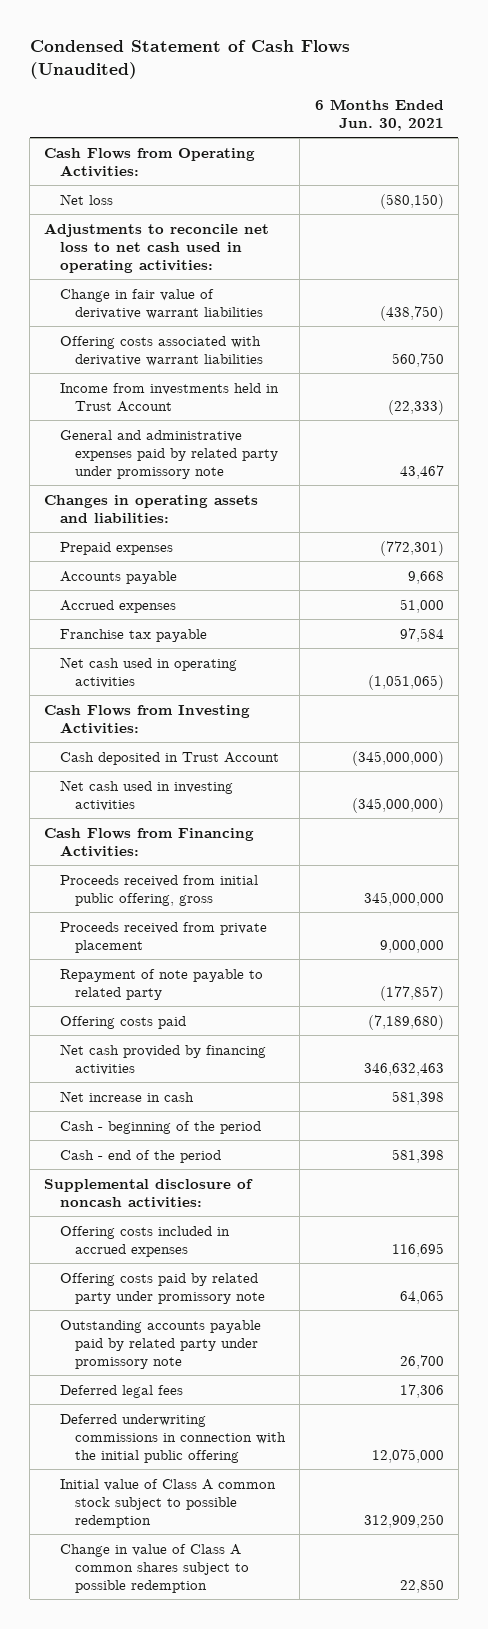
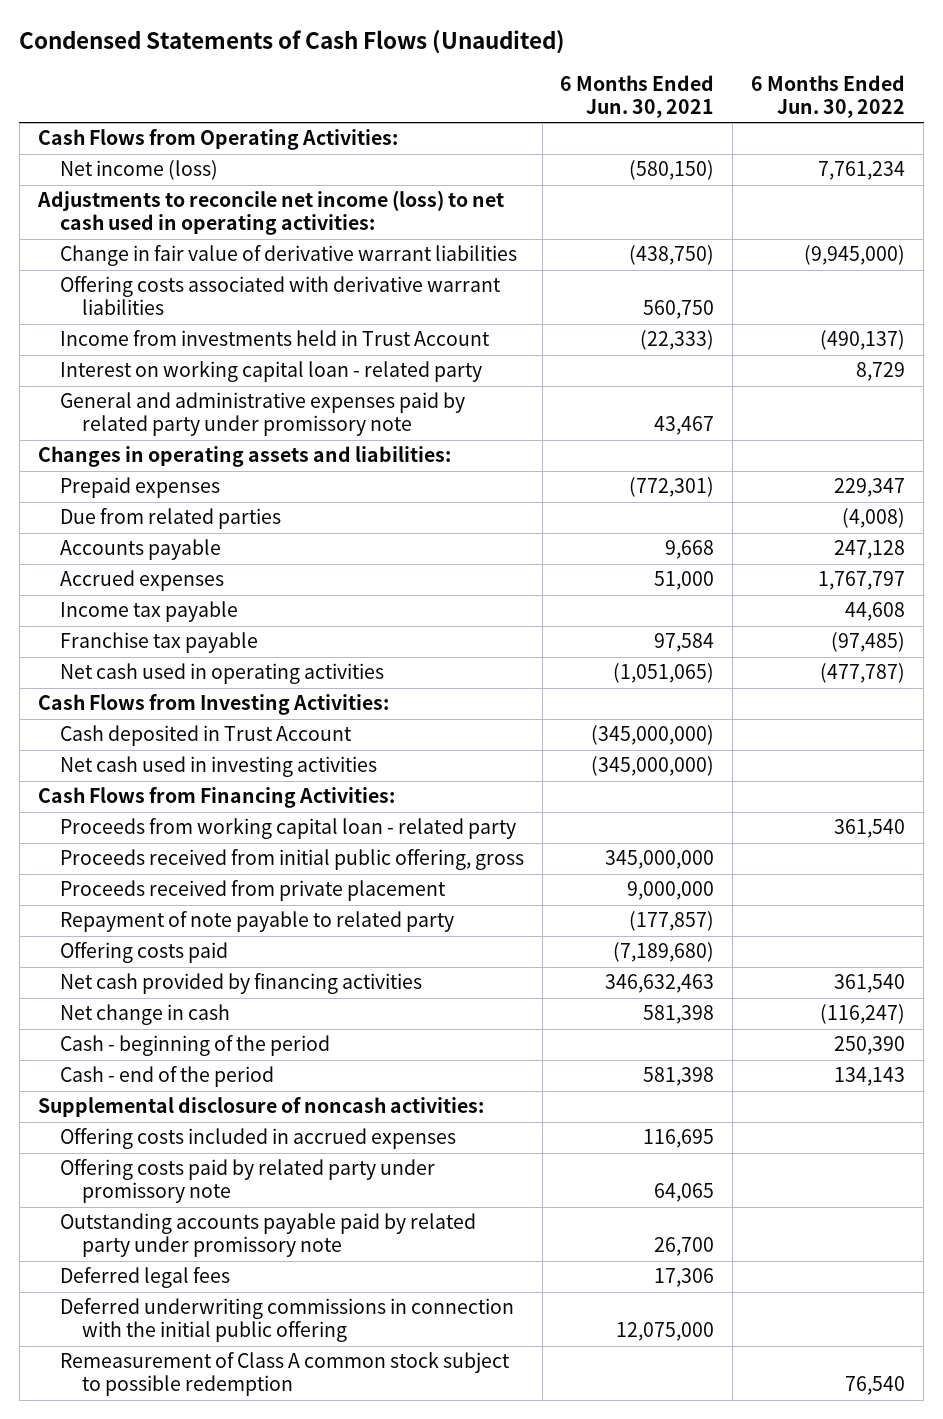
- Condensed Statement of Cash Flows (Unaudited)
+ Condensed Statements of Cash Flows (Unaudited)
- | 6 Months Ended Jun. 30, 2021
+ | 6 Months Ended Jun. 30, 2021 | 6 Months Ended Jun. 30, 2022
- Net loss | (580,150)
- Adjustments to reconcile net loss to net cash used in operating activities:
+ Net income (loss) | (580,150) | 7,761,234
+ Adjustments to reconcile net income (loss) to net cash used in operating activities:
+ Interest on working capital loan - related party | | 8,729
+ Due from related parties | | (4,008)
+ Income tax payable | | 44,608
+ Proceeds from working capital loan - related party | | 361,540
- Net increase in cash | 581,398
+ Net change in cash | 581,398 | (116,247)
- Initial value of Class A common stock subject to possible redemption | 312,909,250
- Change in value of Class A common shares subject to possible redemption | 22,850
+ Remeasurement of Class A common stock subject to possible redemption | | 76,540

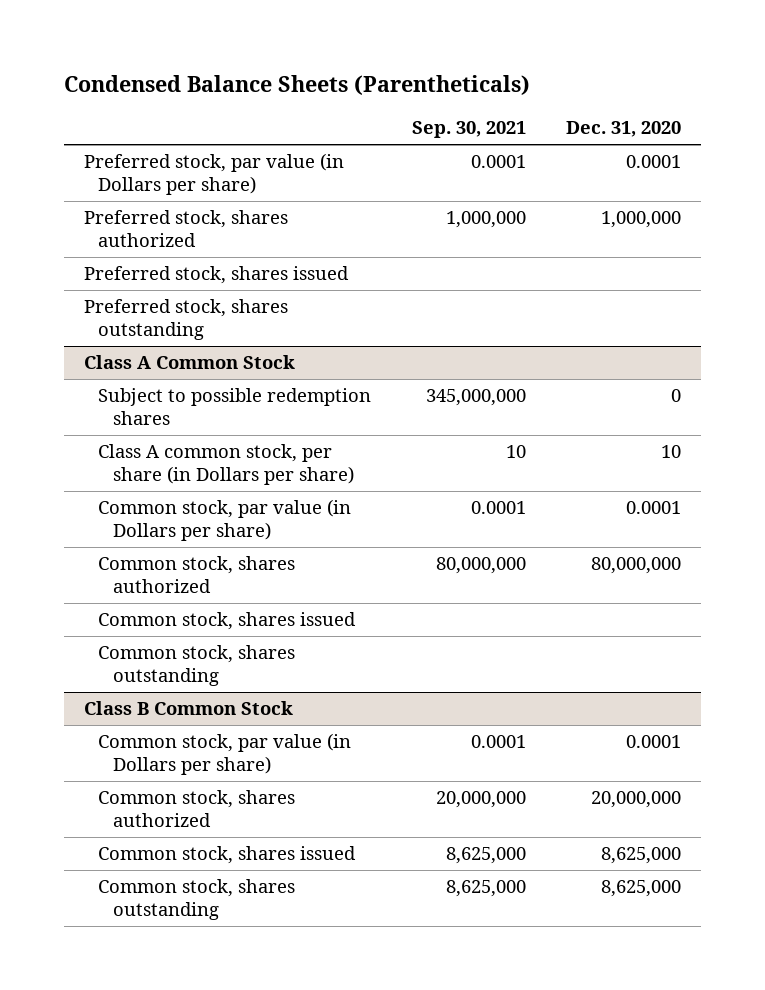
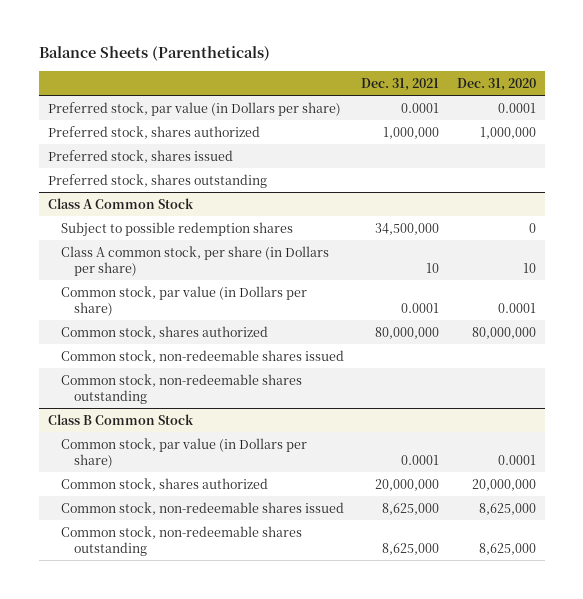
- Condensed Balance Sheets (Parentheticals)
+ Balance Sheets (Parentheticals)
- | Sep. 30, 2021 | Dec. 31, 2020
+ | Dec. 31, 2021 | Dec. 31, 2020
@ Class A Common Stock
- Common stock, shares issued
- Common stock, shares outstanding
+ Common stock, non-redeemable shares issued
+ Common stock, non-redeemable shares outstanding
@ Class B Common Stock
- Common stock, shares issued | 8,625,000 | 8,625,000
- Common stock, shares outstanding | 8,625,000 | 8,625,000
+ Common stock, non-redeemable shares issued | 8,625,000 | 8,625,000
+ Common stock, non-redeemable shares outstanding | 8,625,000 | 8,625,000

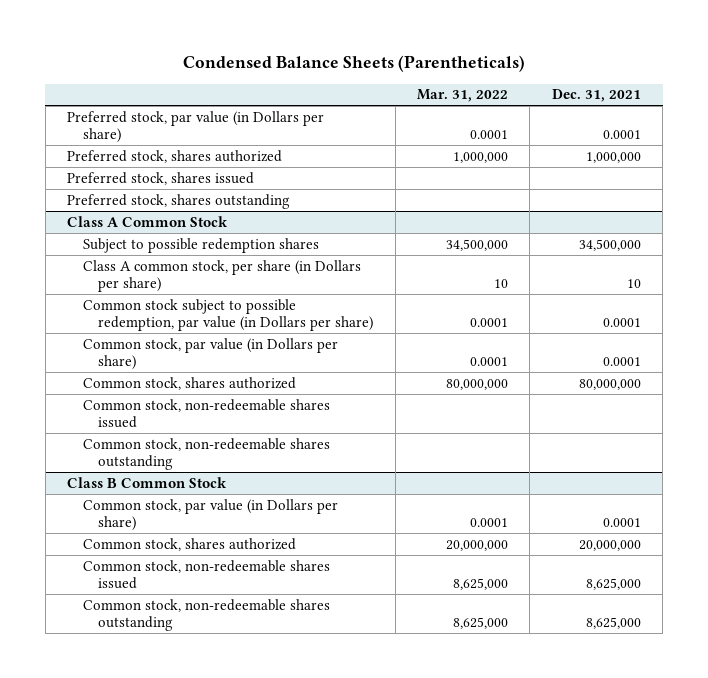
- Balance Sheets (Parentheticals)
+ Condensed Balance Sheets (Parentheticals)
- | Dec. 31, 2021 | Dec. 31, 2020
+ | Mar. 31, 2022 | Dec. 31, 2021
@ Class A Common Stock
+ Common stock subject to possible redemption, par value (in Dollars per share) | 0.0001 | 0.0001

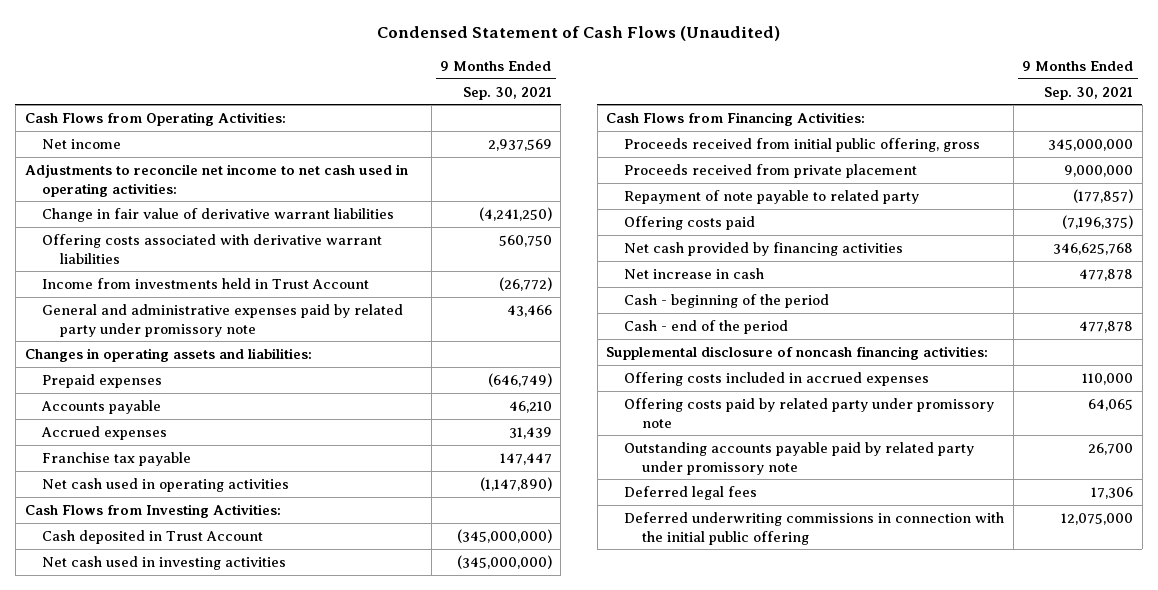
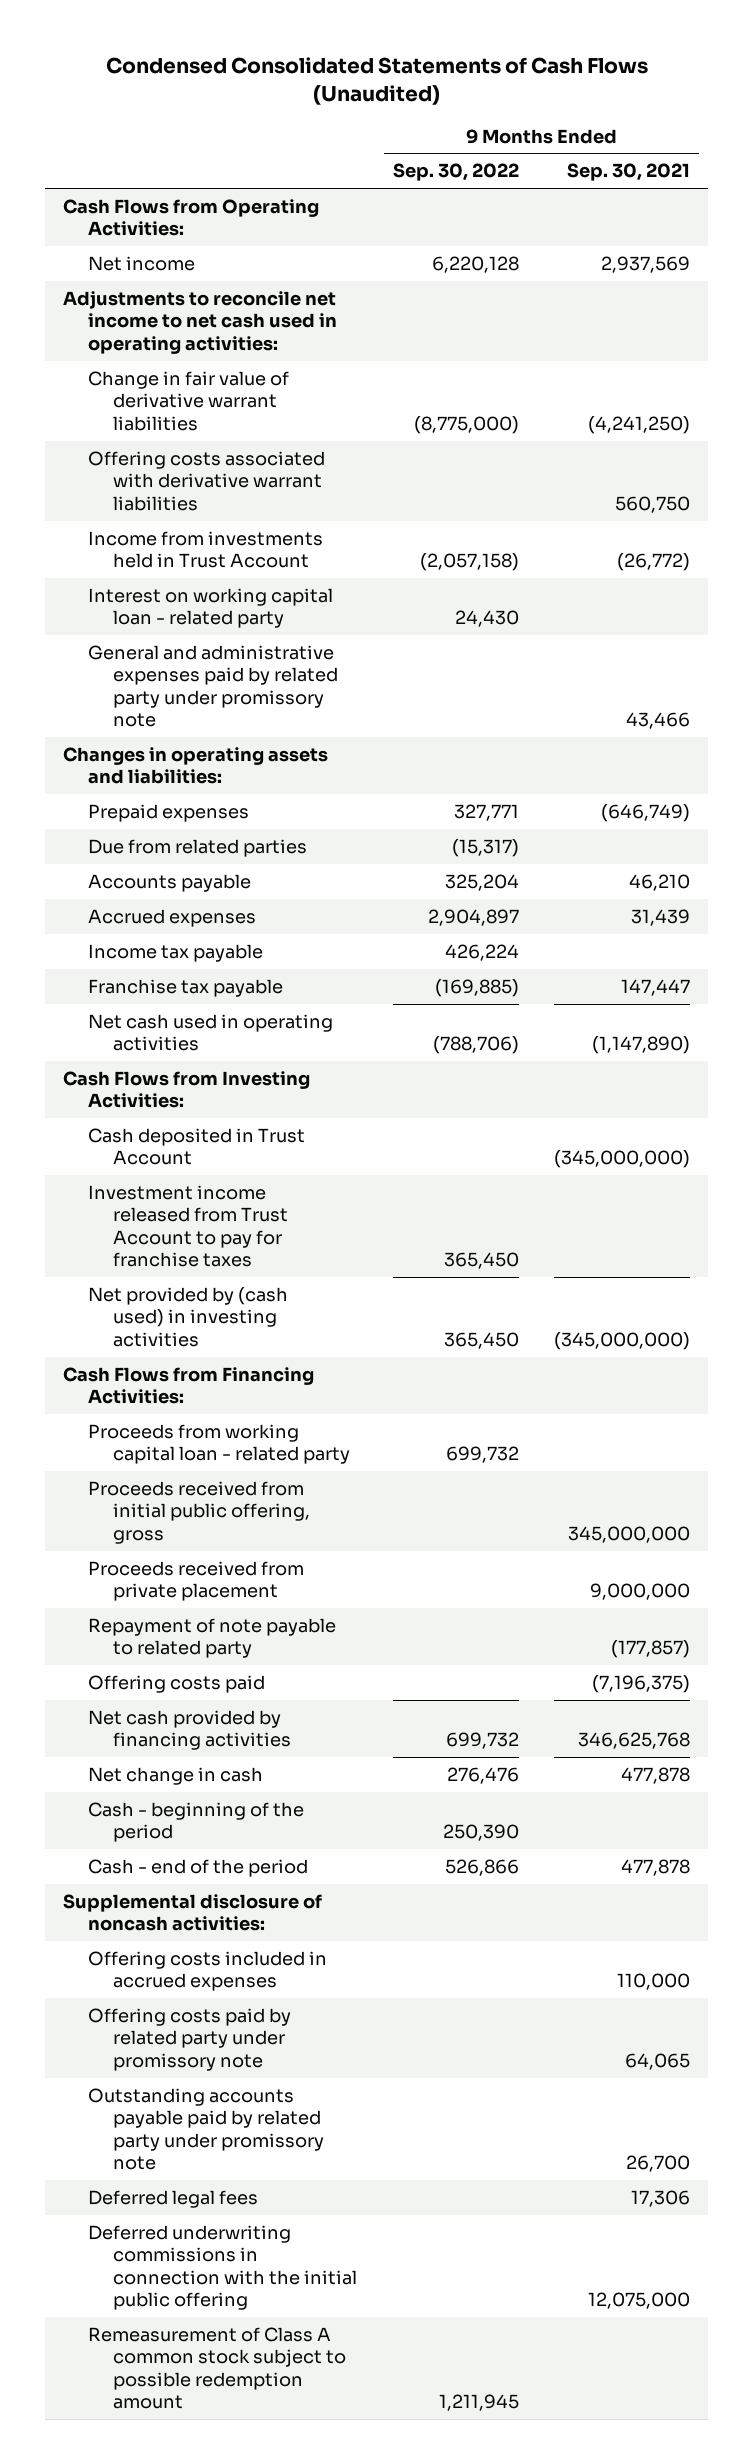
- Condensed Statement of Cash Flows (Unaudited)
+ Condensed Consolidated Statements of Cash Flows (Unaudited)
- | 9 Months Ended Sep. 30, 2021
+ | 9 Months Ended Sep. 30, 2022 | 9 Months Ended Sep. 30, 2021
+ Interest on working capital loan - related party | 24,430 |
+ Due from related parties | (15,317) |
+ Income tax payable | 426,224 |
- Net cash used in investing activities | (345,000,000)
+ Investment income released from Trust Account to pay for franchise taxes | 365,450 |
+ Net provided by (cash used) in investing activities | 365,450 | (345,000,000)
+ Proceeds from working capital loan - related party | 699,732 |
- Net increase in cash | 477,878
+ Net change in cash | 276,476 | 477,878
- Supplemental disclosure of noncash financing activities:
+ Supplemental disclosure of noncash activities:
+ Remeasurement of Class A common stock subject to possible redemption amount | 1,211,945 |

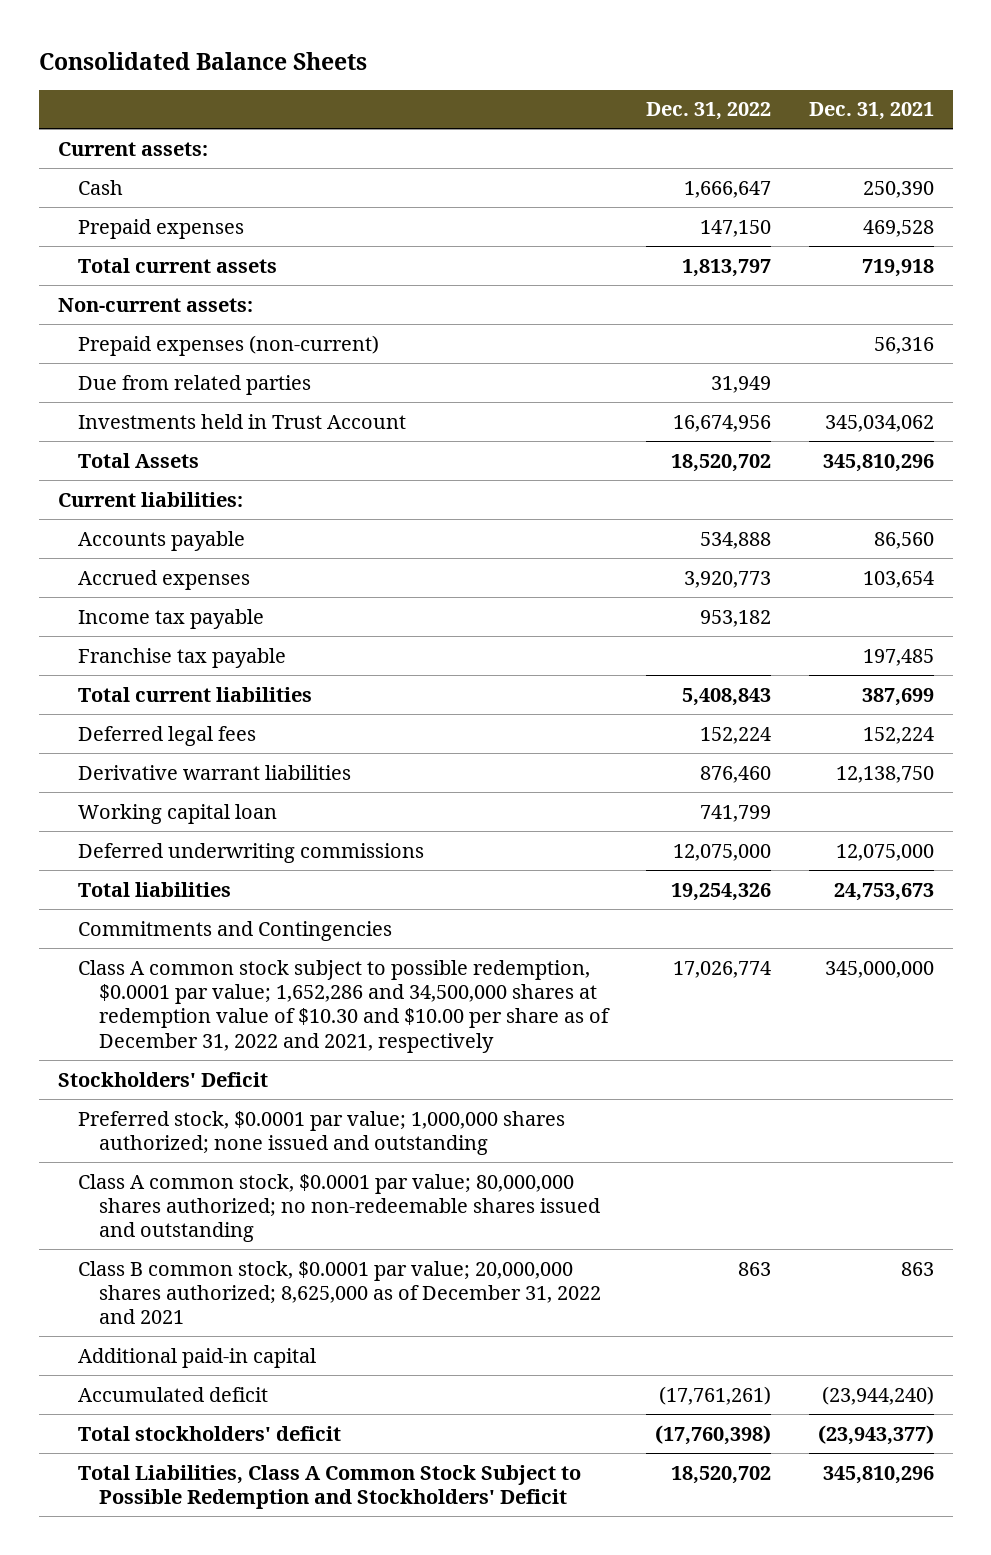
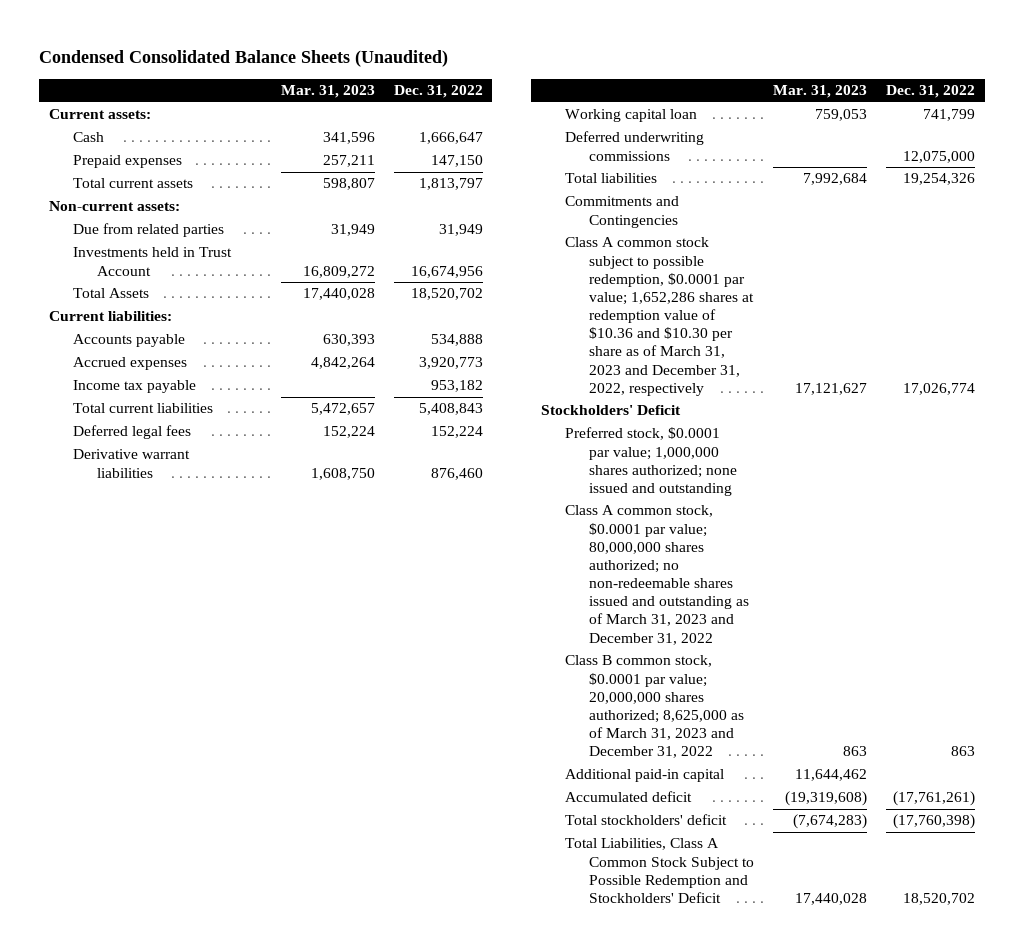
- Consolidated Balance Sheets
+ Condensed Consolidated Balance Sheets (Unaudited)
- | Dec. 31, 2022 | Dec. 31, 2021
+ | Mar. 31, 2023 | Dec. 31, 2022
- Prepaid expenses (non-current) | | 56,316
- Franchise tax payable | | 197,485
- Class A common stock subject to possible redemption, $0.0001 par value; 1,652,286 and 34,500,000 shares at redemption value of $10.30 and $10.00 per share as of December 31, 2022 and 2021, respectively | 17,026,774 | 345,000,000
+ Class A common stock subject to possible redemption, $0.0001 par value; 1,652,286 shares at redemption value of $10.36 and $10.30 per share as of March 31, 2023 and December 31, 2022, respectively | 17,121,627 | 17,026,774
- Preferred stock, $0.0001 par value; 1,000,000 shares authorized; none issued and outstanding
- Class A common stock, $0.0001 par value; 80,000,000 shares authorized; no non-redeemable shares issued and outstanding
- Class B common stock, $0.0001 par value; 20,000,000 shares authorized; 8,625,000 as of December 31, 2022 and 2021 | 863 | 863
+ Preferred stock, $0.0001 par value; 1,000,000 shares authorized; none issued and outstanding
+ Class A common stock, $0.0001 par value; 80,000,000 shares authorized; no non-redeemable shares issued and outstanding as of March 31, 2023 and December 31, 2022
+ Class B common stock, $0.0001 par value; 20,000,000 shares authorized; 8,625,000 as of March 31, 2023 and December 31, 2022 | 863 | 863

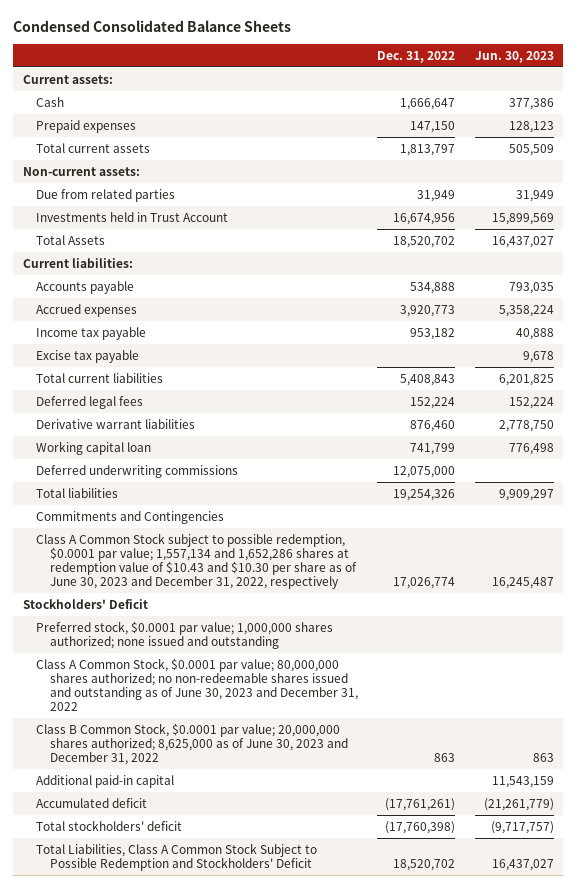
- Condensed Consolidated Balance Sheets (Unaudited)
+ Condensed Consolidated Balance Sheets
- | Mar. 31, 2023 | Dec. 31, 2022
+ | Dec. 31, 2022 | Jun. 30, 2023
+ Excise tax payable | | 9,678
- Class A common stock subject to possible redemption, $0.0001 par value; 1,652,286 shares at redemption value of $10.36 and $10.30 per share as of March 31, 2023 and December 31, 2022, respectively | 17,121,627 | 17,026,774
+ Class A Common Stock subject to possible redemption, $0.0001 par value; 1,557,134 and 1,652,286 shares at redemption value of $10.43 and $10.30 per share as of June 30, 2023 and December 31, 2022, respectively | 17,026,774 | 16,245,487
- Class A common stock, $0.0001 par value; 80,000,000 shares authorized; no non-redeemable shares issued and outstanding as of March 31, 2023 and December 31, 2022
- Class B common stock, $0.0001 par value; 20,000,000 shares authorized; 8,625,000 as of March 31, 2023 and December 31, 2022 | 863 | 863
+ Class A Common Stock, $0.0001 par value; 80,000,000 shares authorized; no non-redeemable shares issued and outstanding as of June 30, 2023 and December 31, 2022
+ Class B Common Stock, $0.0001 par value; 20,000,000 shares authorized; 8,625,000 as of June 30, 2023 and December 31, 2022 | 863 | 863

